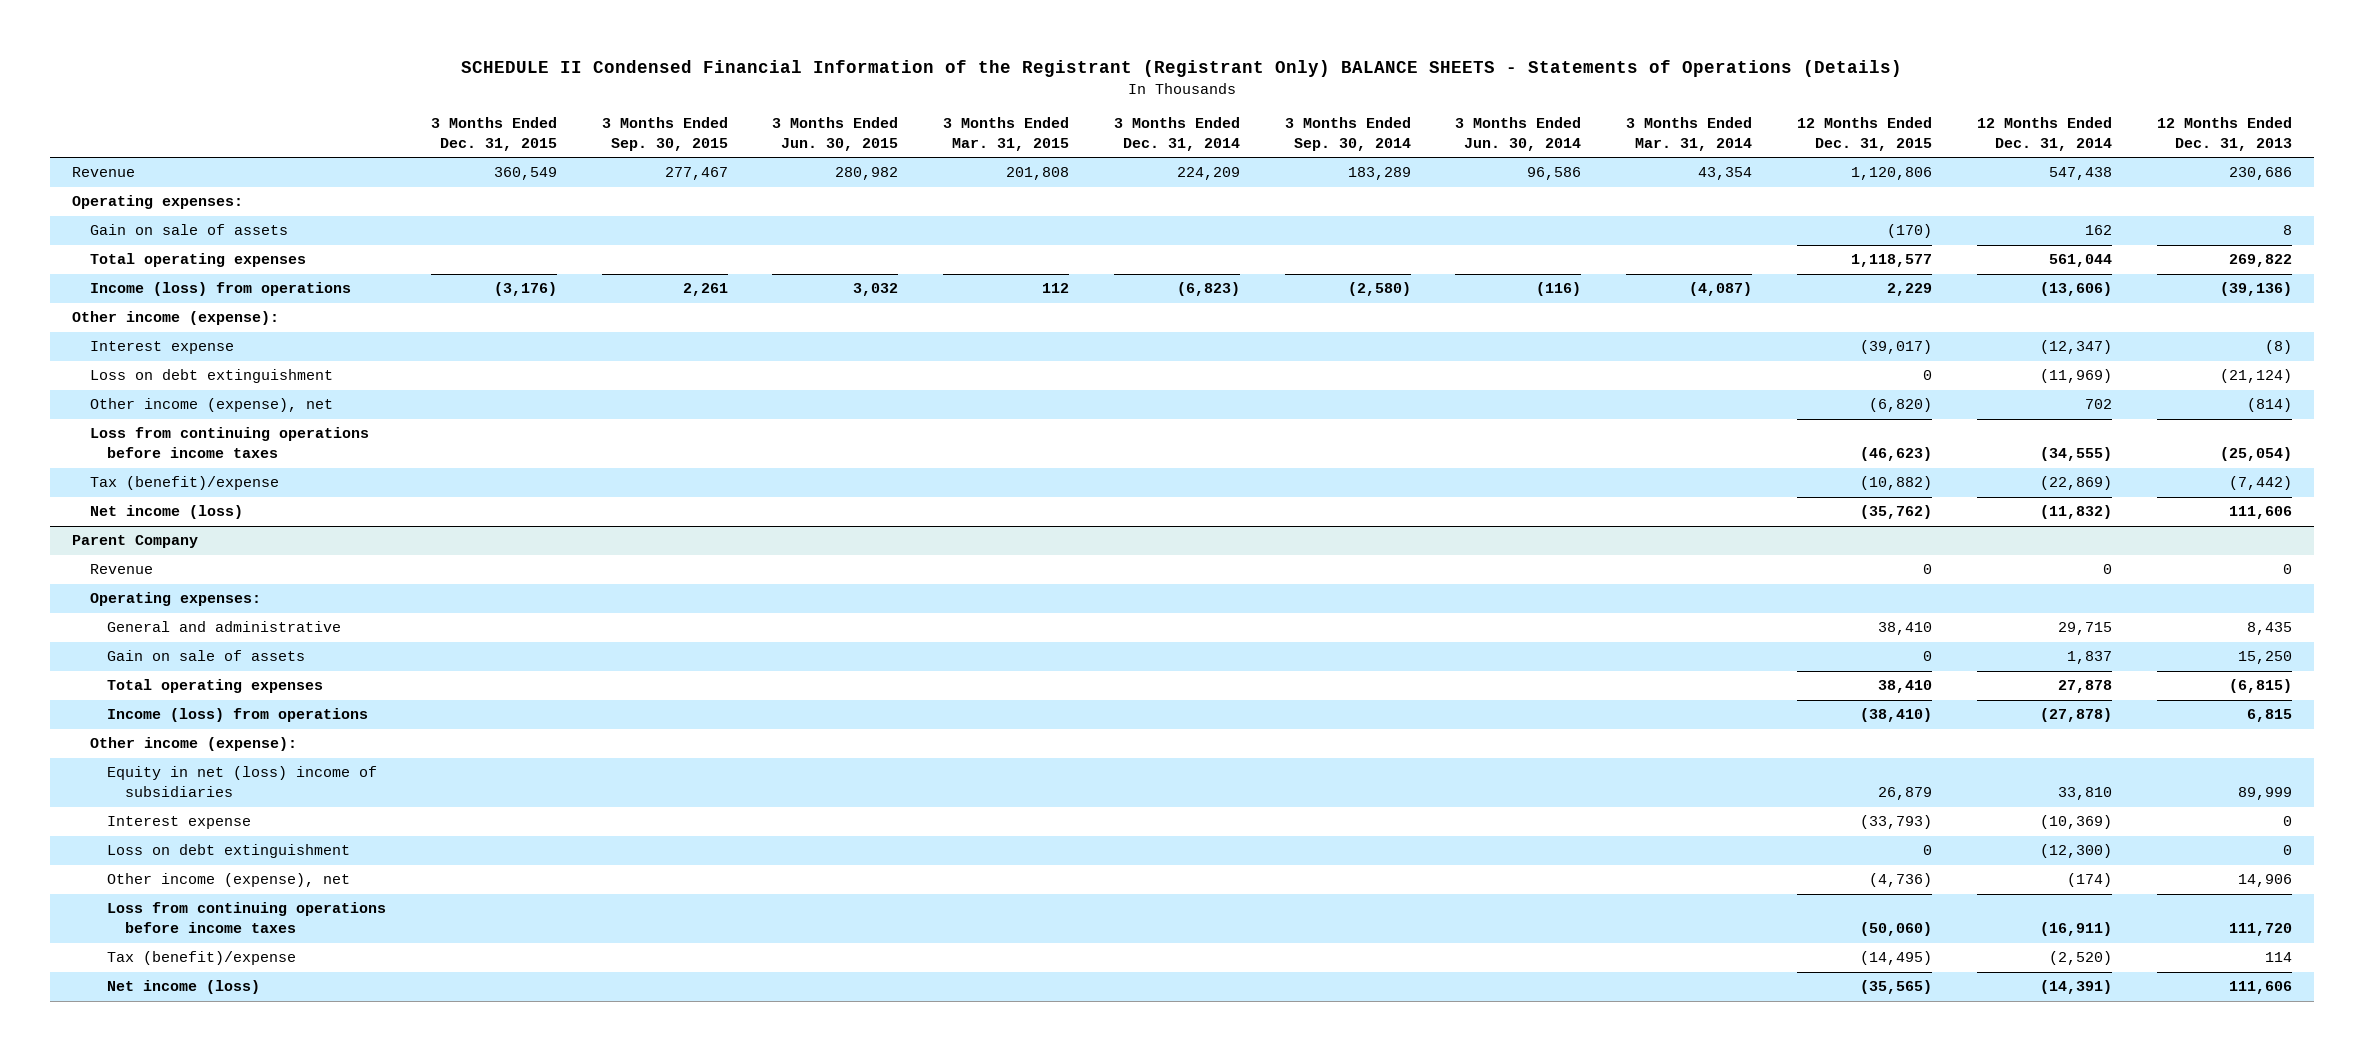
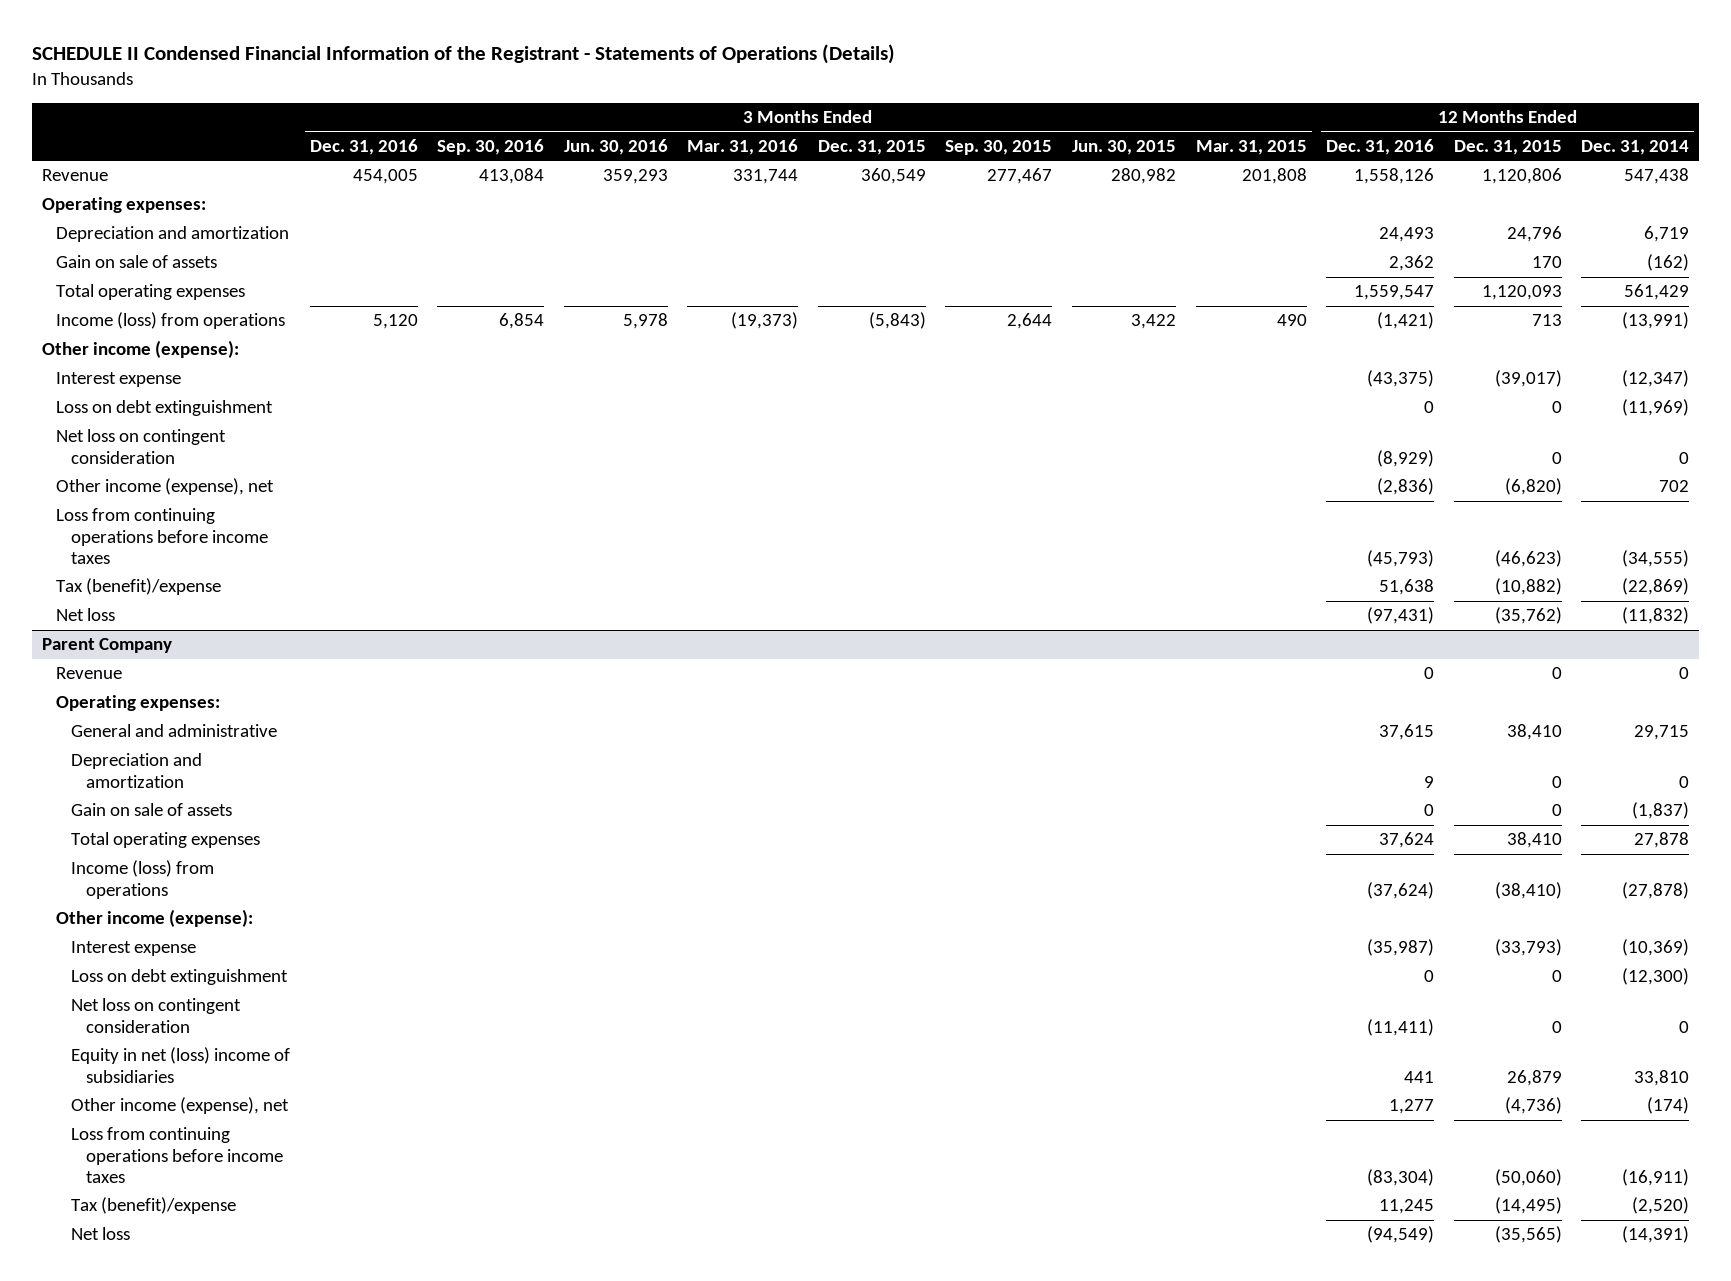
- SCHEDULE II Condensed Financial Information of the Registrant (Registrant Only) BALANCE SHEETS - Statements of Operations (Details)
+ SCHEDULE II Condensed Financial Information of the Registrant - Statements of Operations (Details)
- | 3 Months Ended Dec. 31, 2015 | 3 Months Ended Sep. 30, 2015 | 3 Months Ended Jun. 30, 2015 | 3 Months Ended Mar. 31, 2015 | 3 Months Ended Dec. 31, 2014 | 3 Months Ended Sep. 30, 2014 | 3 Months Ended Jun. 30, 2014 | 3 Months Ended Mar. 31, 2014 | 12 Months Ended Dec. 31, 2015 | 12 Months Ended Dec. 31, 2014 | 12 Months Ended Dec. 31, 2013
+ | 3 Months Ended Dec. 31, 2016 | 3 Months Ended Sep. 30, 2016 | 3 Months Ended Jun. 30, 2016 | 3 Months Ended Mar. 31, 2016 | 3 Months Ended Dec. 31, 2015 | 3 Months Ended Sep. 30, 2015 | 3 Months Ended Jun. 30, 2015 | 3 Months Ended Mar. 31, 2015 | 12 Months Ended Dec. 31, 2016 | 12 Months Ended Dec. 31, 2015 | 12 Months Ended Dec. 31, 2014
- Gain on sale of assets | | | | | | | | | (170) | 162 | 8
- Total operating expenses | | | | | | | | | 1,118,577 | 561,044 | 269,822
- Income (loss) from operations | (3,176) | 2,261 | 3,032 | 112 | (6,823) | (2,580) | (116) | (4,087) | 2,229 | (13,606) | (39,136)
+ Depreciation and amortization | | | | | | | | | 24,493 | 24,796 | 6,719
+ Gain on sale of assets | | | | | | | | | 2,362 | 170 | (162)
+ Total operating expenses | | | | | | | | | 1,559,547 | 1,120,093 | 561,429
+ Income (loss) from operations | 5,120 | 6,854 | 5,978 | (19,373) | (5,843) | 2,644 | 3,422 | 490 | (1,421) | 713 | (13,991)
+ Net loss on contingent consideration | | | | | | | | | (8,929) | 0 | 0
- Net income (loss) | | | | | | | | | (35,762) | (11,832) | 111,606
+ Net loss | | | | | | | | | (97,431) | (35,762) | (11,832)
@ Parent Company
- Gain on sale of assets | | | | | | | | | 0 | 1,837 | 15,250
+ Depreciation and amortization | | | | | | | | | 9 | 0 | 0
+ Gain on sale of assets | | | | | | | | | 0 | 0 | (1,837)
+ Net loss on contingent consideration | | | | | | | | | (11,411) | 0 | 0
moved down: Equity in net (loss) income of subsidiaries | | | | | | | | | 441 | 26,879 | 33,810
- Net income (loss) | | | | | | | | | (35,565) | (14,391) | 111,606
+ Net loss | | | | | | | | | (94,549) | (35,565) | (14,391)

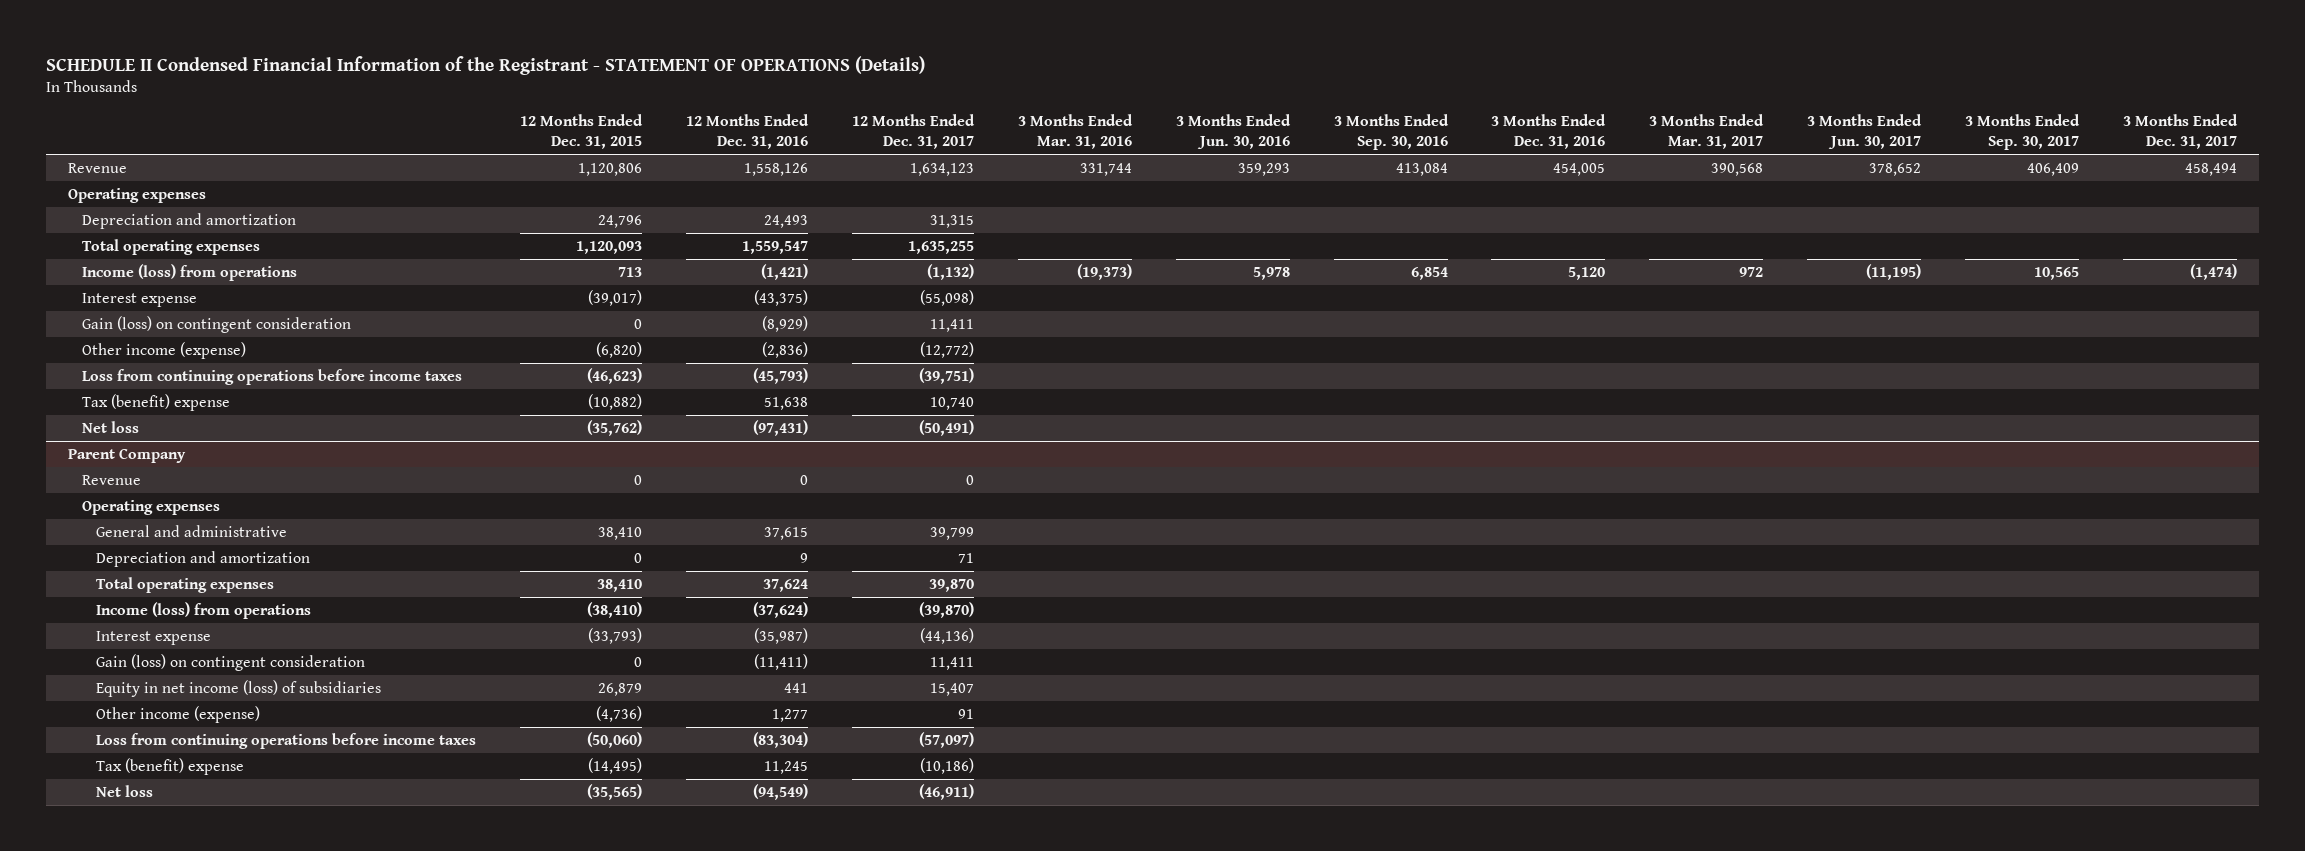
- SCHEDULE II Condensed Financial Information of the Registrant - Statements of Operations (Details)
+ SCHEDULE II Condensed Financial Information of the Registrant - STATEMENT OF OPERATIONS (Details)
- | 3 Months Ended Dec. 31, 2016 | 3 Months Ended Sep. 30, 2016 | 3 Months Ended Jun. 30, 2016 | 3 Months Ended Mar. 31, 2016 | 3 Months Ended Dec. 31, 2015 | 3 Months Ended Sep. 30, 2015 | 3 Months Ended Jun. 30, 2015 | 3 Months Ended Mar. 31, 2015 | 12 Months Ended Dec. 31, 2016 | 12 Months Ended Dec. 31, 2015 | 12 Months Ended Dec. 31, 2014
+ | 12 Months Ended Dec. 31, 2015 | 12 Months Ended Dec. 31, 2016 | 12 Months Ended Dec. 31, 2017 | 3 Months Ended Mar. 31, 2016 | 3 Months Ended Jun. 30, 2016 | 3 Months Ended Sep. 30, 2016 | 3 Months Ended Dec. 31, 2016 | 3 Months Ended Mar. 31, 2017 | 3 Months Ended Jun. 30, 2017 | 3 Months Ended Sep. 30, 2017 | 3 Months Ended Dec. 31, 2017
- Operating expenses:
+ Operating expenses
- Gain on sale of assets | | | | | | | | | 2,362 | 170 | (162)
- Other income (expense):
- Loss on debt extinguishment | | | | | | | | | 0 | 0 | (11,969)
- Net loss on contingent consideration | | | | | | | | | (8,929) | 0 | 0
- Other income (expense), net | | | | | | | | | (2,836) | (6,820) | 702
+ Gain (loss) on contingent consideration | 0 | (8,929) | 11,411 | | | | | | | |
+ Other income (expense) | (6,820) | (2,836) | (12,772) | | | | | | | |
- Tax (benefit)/expense | | | | | | | | | 51,638 | (10,882) | (22,869)
+ Tax (benefit) expense | (10,882) | 51,638 | 10,740 | | | | | | | |
@ Parent Company
- Operating expenses:
+ Operating expenses
- Gain on sale of assets | | | | | | | | | 0 | 0 | (1,837)
- Other income (expense):
- Loss on debt extinguishment | | | | | | | | | 0 | 0 | (12,300)
- Net loss on contingent consideration | | | | | | | | | (11,411) | 0 | 0
- Equity in net (loss) income of subsidiaries | | | | | | | | | 441 | 26,879 | 33,810
- Other income (expense), net | | | | | | | | | 1,277 | (4,736) | (174)
+ Gain (loss) on contingent consideration | 0 | (11,411) | 11,411 | | | | | | | |
+ Equity in net income (loss) of subsidiaries | 26,879 | 441 | 15,407 | | | | | | | |
+ Other income (expense) | (4,736) | 1,277 | 91 | | | | | | | |
- Tax (benefit)/expense | | | | | | | | | 11,245 | (14,495) | (2,520)
+ Tax (benefit) expense | (14,495) | 11,245 | (10,186) | | | | | | | |

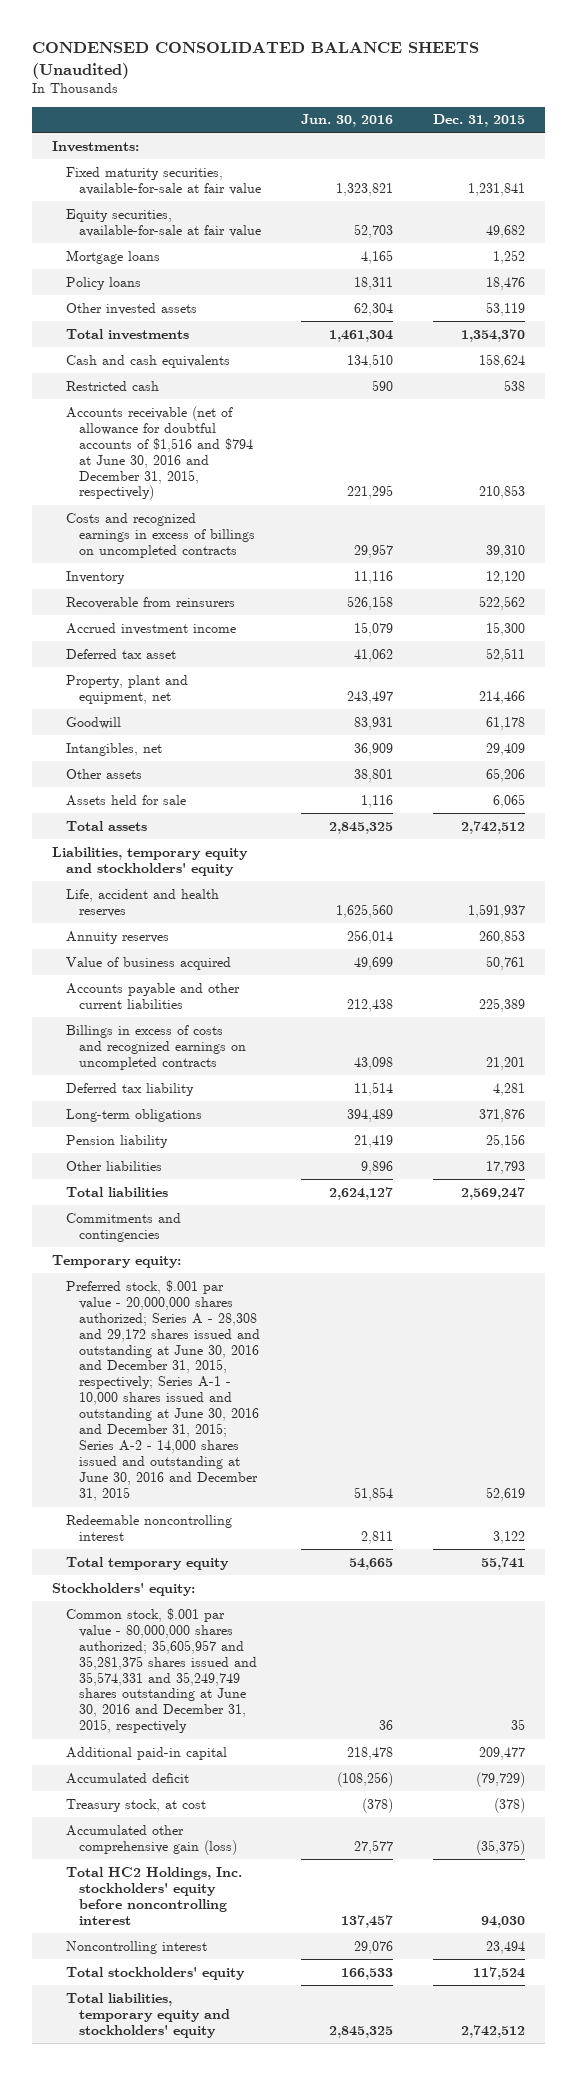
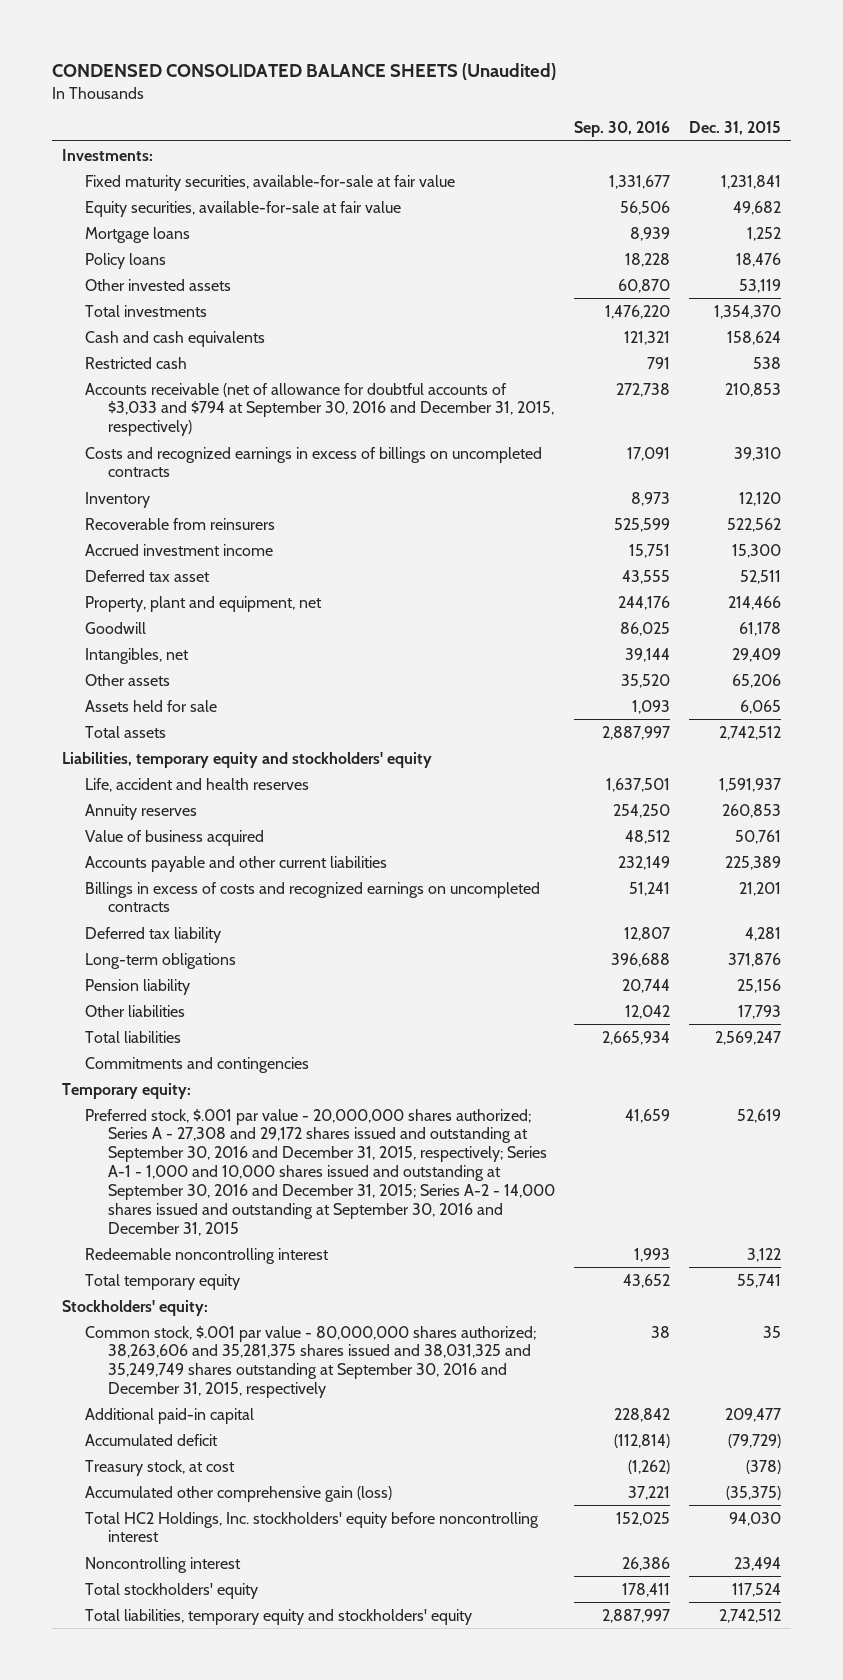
- | Jun. 30, 2016 | Dec. 31, 2015
+ | Sep. 30, 2016 | Dec. 31, 2015
- Accounts receivable (net of allowance for doubtful accounts of $1,516 and $794 at June 30, 2016 and December 31, 2015, respectively) | 221,295 | 210,853
+ Accounts receivable (net of allowance for doubtful accounts of $3,033 and $794 at September 30, 2016 and December 31, 2015, respectively) | 272,738 | 210,853
- Preferred stock, $.001 par value - 20,000,000 shares authorized; Series A - 28,308 and 29,172 shares issued and outstanding at June 30, 2016 and December 31, 2015, respectively; Series A-1 - 10,000 shares issued and outstanding at June 30, 2016 and December 31, 2015; Series A-2 - 14,000 shares issued and outstanding at June 30, 2016 and December 31, 2015 | 51,854 | 52,619
+ Preferred stock, $.001 par value - 20,000,000 shares authorized; Series A - 27,308 and 29,172 shares issued and outstanding at September 30, 2016 and December 31, 2015, respectively; Series A-1 - 1,000 and 10,000 shares issued and outstanding at September 30, 2016 and December 31, 2015; Series A-2 - 14,000 shares issued and outstanding at September 30, 2016 and December 31, 2015 | 41,659 | 52,619
- Common stock, $.001 par value - 80,000,000 shares authorized; 35,605,957 and 35,281,375 shares issued and 35,574,331 and 35,249,749 shares outstanding at June 30, 2016 and December 31, 2015, respectively | 36 | 35
+ Common stock, $.001 par value - 80,000,000 shares authorized; 38,263,606 and 35,281,375 shares issued and 38,031,325 and 35,249,749 shares outstanding at September 30, 2016 and December 31, 2015, respectively | 38 | 35

